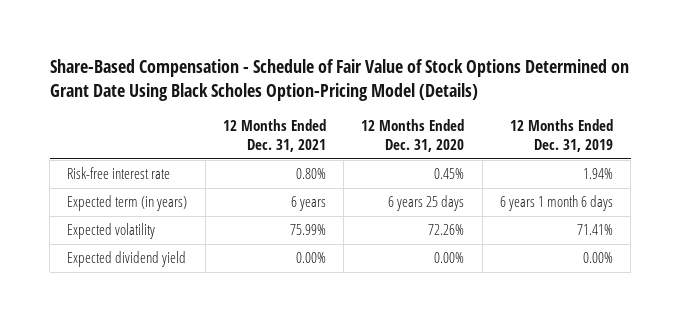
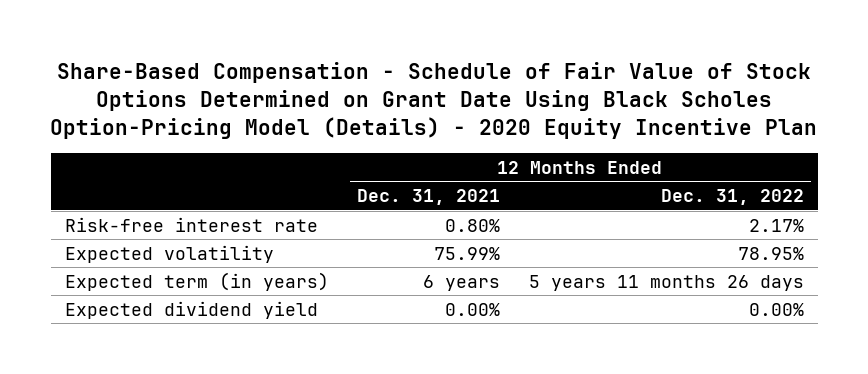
- Share-Based Compensation - Schedule of Fair Value of Stock Options Determined on Grant Date Using Black Scholes Option-Pricing Model (Details)
+ Share-Based Compensation - Schedule of Fair Value of Stock Options Determined on Grant Date Using Black Scholes Option-Pricing Model (Details) - 2020 Equity Incentive Plan
- | 12 Months Ended Dec. 31, 2021 | 12 Months Ended Dec. 31, 2020 | 12 Months Ended Dec. 31, 2019
+ | 12 Months Ended Dec. 31, 2021 | 12 Months Ended Dec. 31, 2022
moved down: Expected term (in years) | 6 years | 5 years 11 months 26 days

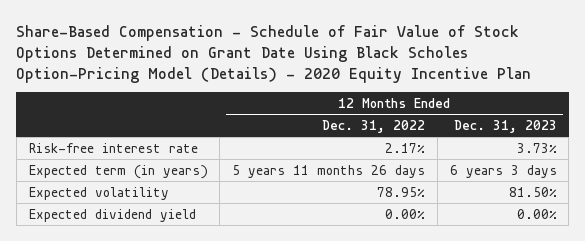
- | 12 Months Ended Dec. 31, 2021 | 12 Months Ended Dec. 31, 2022
+ | 12 Months Ended Dec. 31, 2022 | 12 Months Ended Dec. 31, 2023
moved down: Expected volatility | 78.95% | 81.50%

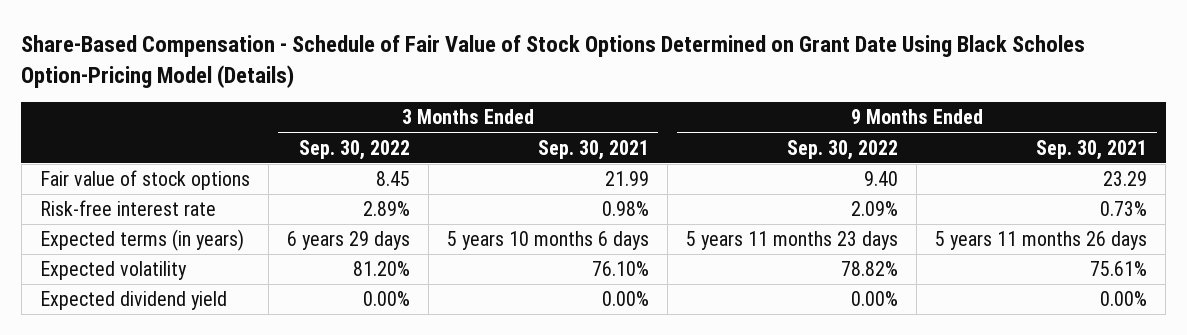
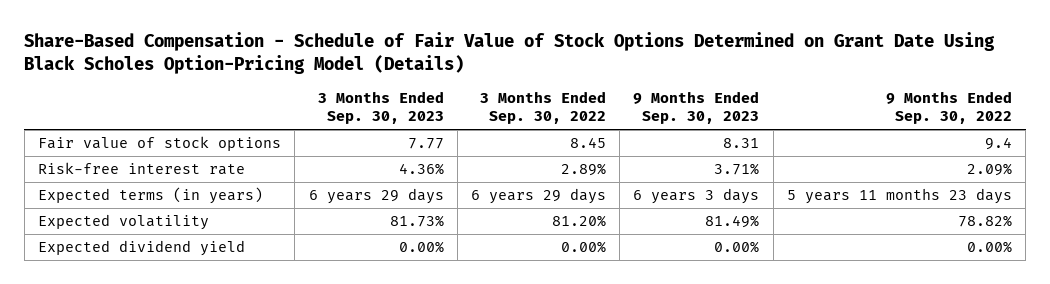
- | 3 Months Ended Sep. 30, 2022 | 3 Months Ended Sep. 30, 2021 | 9 Months Ended Sep. 30, 2022 | 9 Months Ended Sep. 30, 2021
+ | 3 Months Ended Sep. 30, 2023 | 3 Months Ended Sep. 30, 2022 | 9 Months Ended Sep. 30, 2023 | 9 Months Ended Sep. 30, 2022
- Fair value of stock options | 8.45 | 21.99 | 9.40 | 23.29
+ Fair value of stock options | 7.77 | 8.45 | 8.31 | 9.4

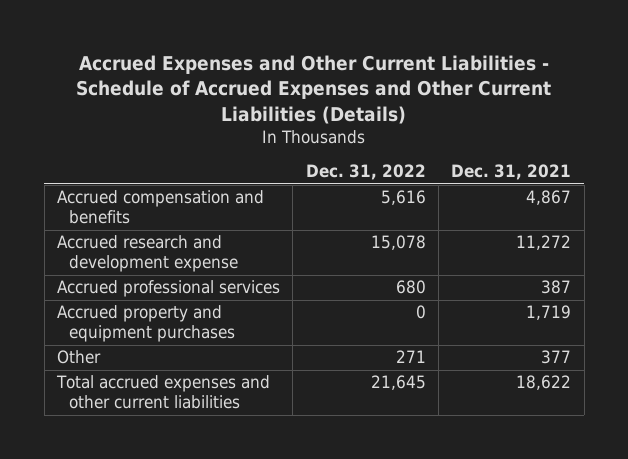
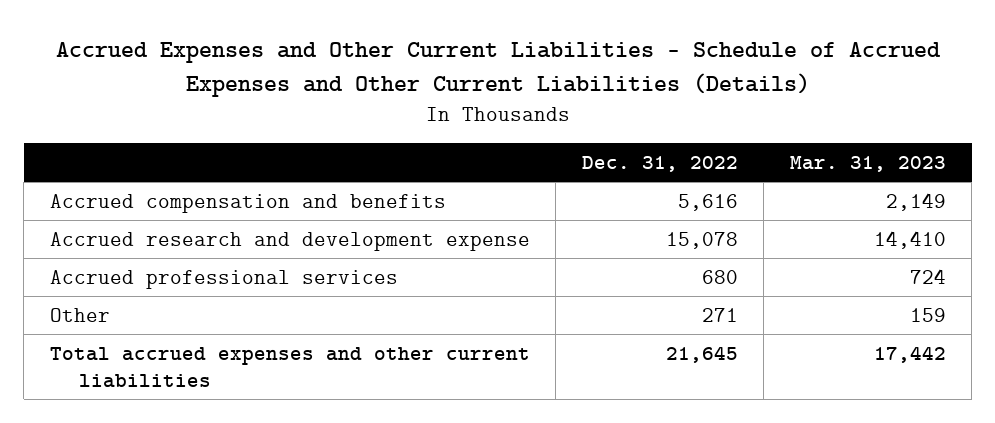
- | Dec. 31, 2022 | Dec. 31, 2021
+ | Dec. 31, 2022 | Mar. 31, 2023
- Accrued property and equipment purchases | 0 | 1,719

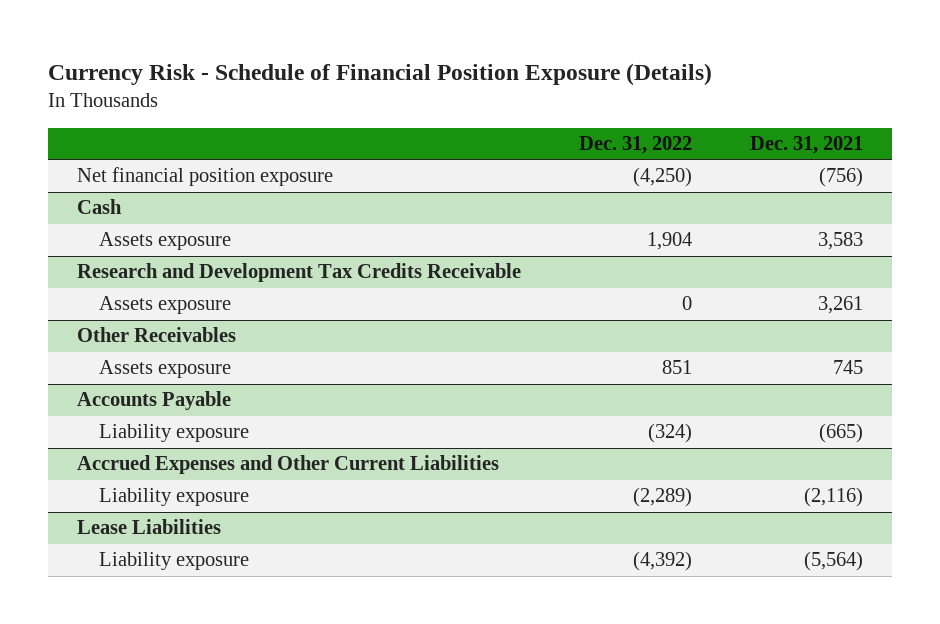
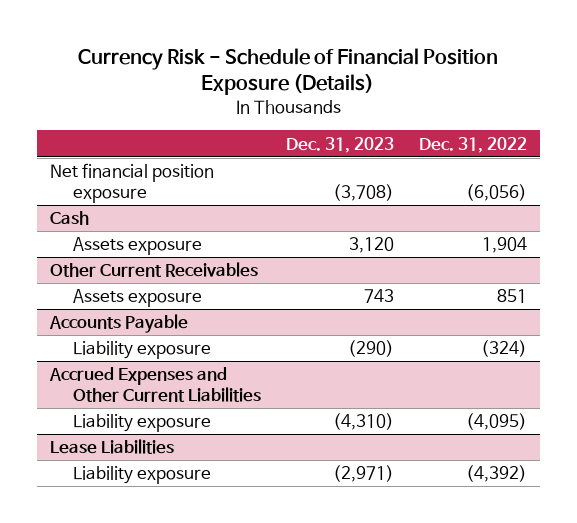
- | Dec. 31, 2022 | Dec. 31, 2021
+ | Dec. 31, 2023 | Dec. 31, 2022
- Net financial position exposure | (4,250) | (756)
+ Net financial position exposure | (3,708) | (6,056)
- Research and Development Tax Credits Receivable
- Assets exposure | 0 | 3,261
- Other Receivables
+ Other Current Receivables
@ Accrued Expenses and Other Current Liabilities
- Liability exposure | (2,289) | (2,116)
+ Liability exposure | (4,310) | (4,095)

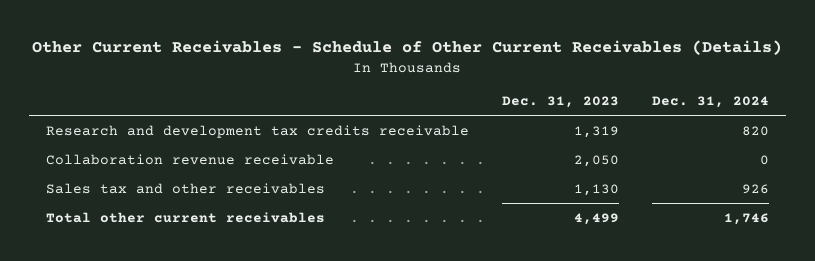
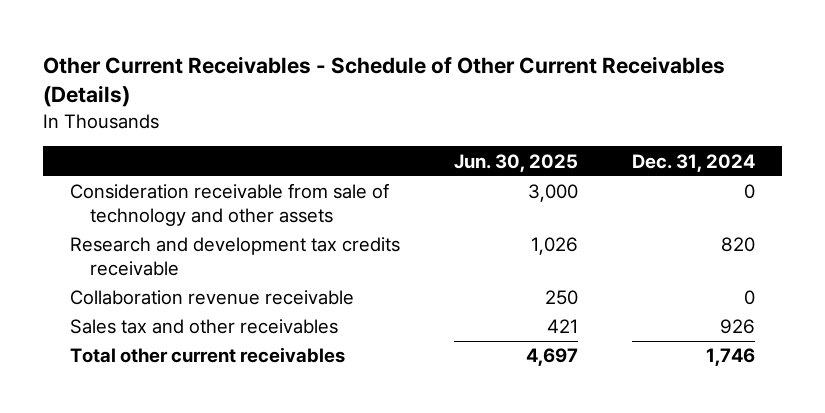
- | Dec. 31, 2023 | Dec. 31, 2024
+ | Jun. 30, 2025 | Dec. 31, 2024
+ Consideration receivable from sale of technology and other assets | 3,000 | 0

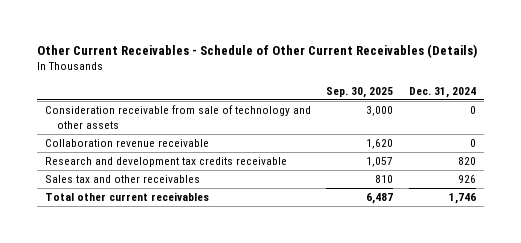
- | Jun. 30, 2025 | Dec. 31, 2024
+ | Sep. 30, 2025 | Dec. 31, 2024
moved down: Research and development tax credits receivable | 1,057 | 820

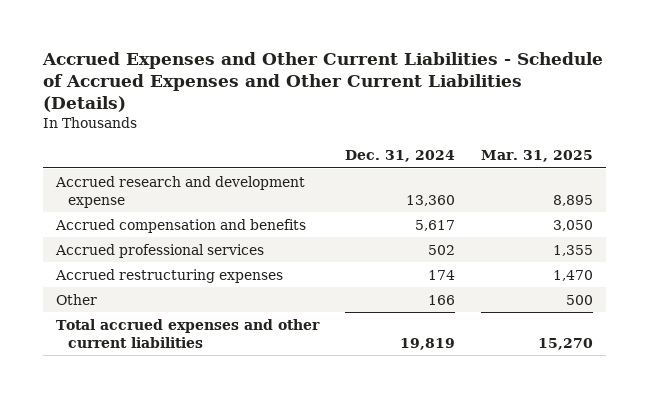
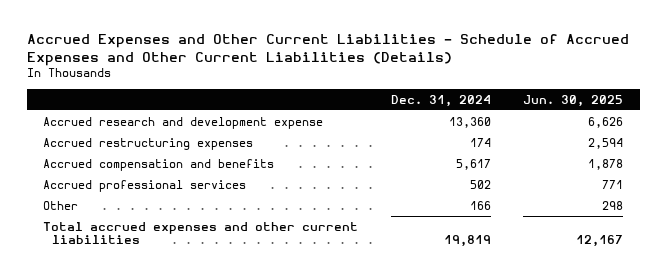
- | Dec. 31, 2024 | Mar. 31, 2025
+ | Dec. 31, 2024 | Jun. 30, 2025
moved up: Accrued restructuring expenses | 174 | 2,594

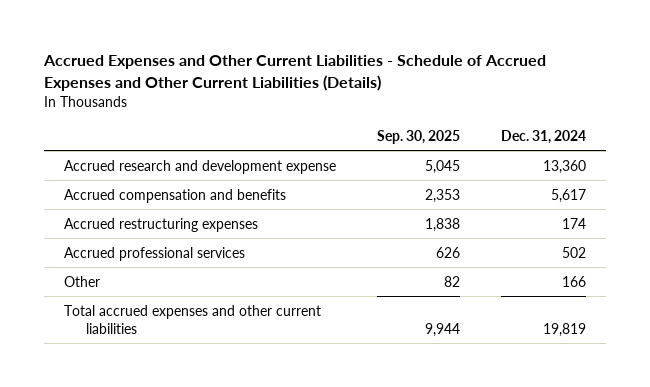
- | Dec. 31, 2024 | Jun. 30, 2025
+ | Sep. 30, 2025 | Dec. 31, 2024
moved down: Accrued restructuring expenses | 1,838 | 174

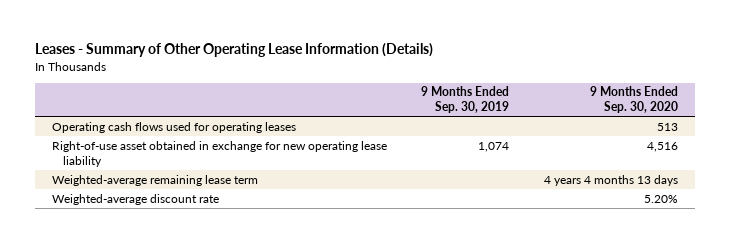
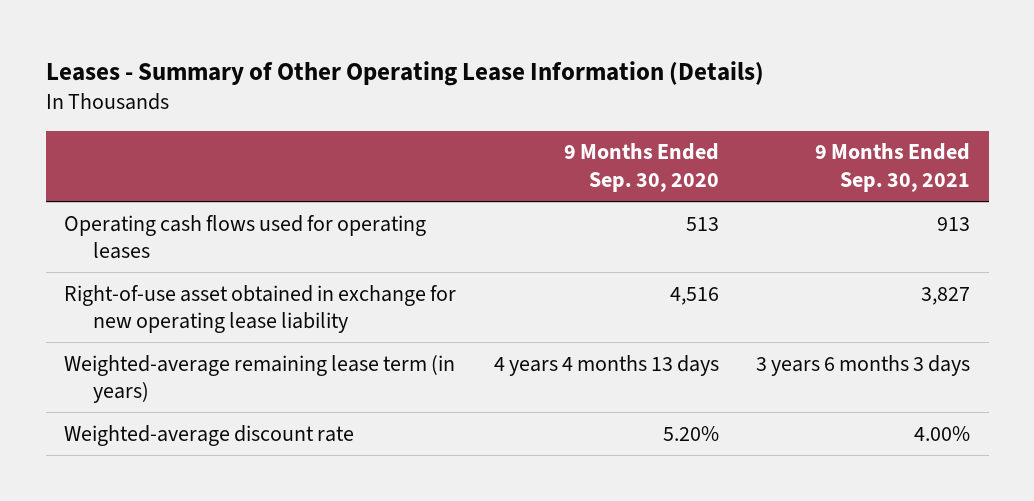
- | 9 Months Ended Sep. 30, 2019 | 9 Months Ended Sep. 30, 2020
+ | 9 Months Ended Sep. 30, 2020 | 9 Months Ended Sep. 30, 2021
- Weighted-average remaining lease term | | 4 years 4 months 13 days
+ Weighted-average remaining lease term (in years) | 4 years 4 months 13 days | 3 years 6 months 3 days

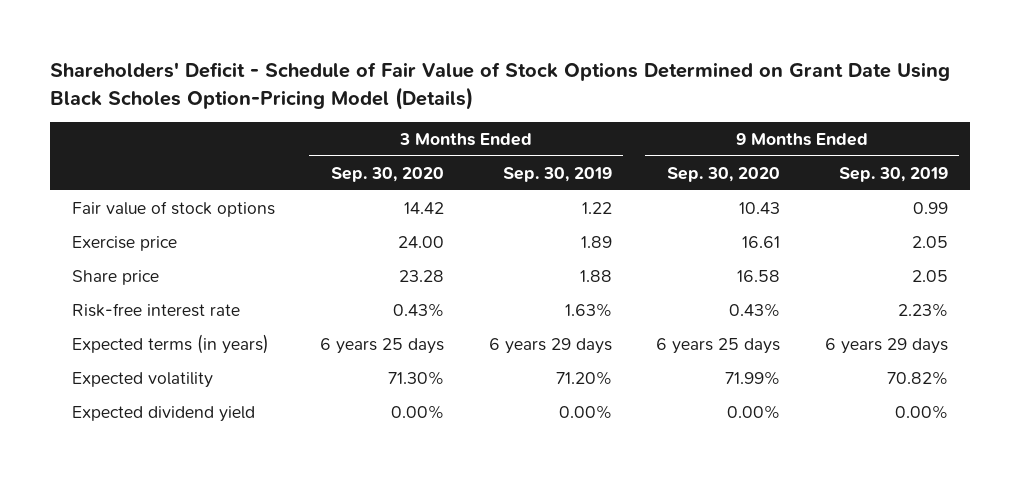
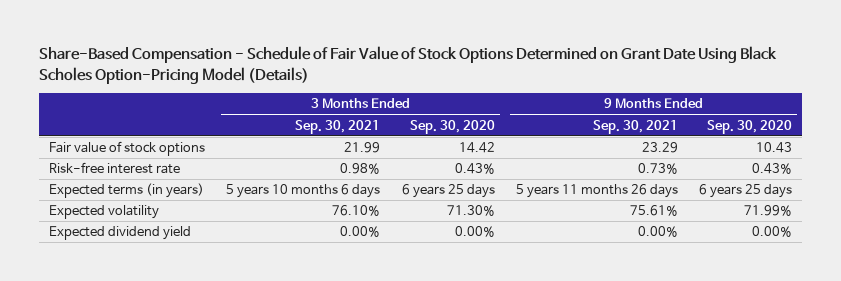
- Shareholders' Deficit - Schedule of Fair Value of Stock Options Determined on Grant Date Using Black Scholes Option-Pricing Model (Details)
+ Share-Based Compensation - Schedule of Fair Value of Stock Options Determined on Grant Date Using Black Scholes Option-Pricing Model (Details)
- | 3 Months Ended Sep. 30, 2020 | 3 Months Ended Sep. 30, 2019 | 9 Months Ended Sep. 30, 2020 | 9 Months Ended Sep. 30, 2019
+ | 3 Months Ended Sep. 30, 2021 | 3 Months Ended Sep. 30, 2020 | 9 Months Ended Sep. 30, 2021 | 9 Months Ended Sep. 30, 2020
- Exercise price | 24.00 | 1.89 | 16.61 | 2.05
- Share price | 23.28 | 1.88 | 16.58 | 2.05

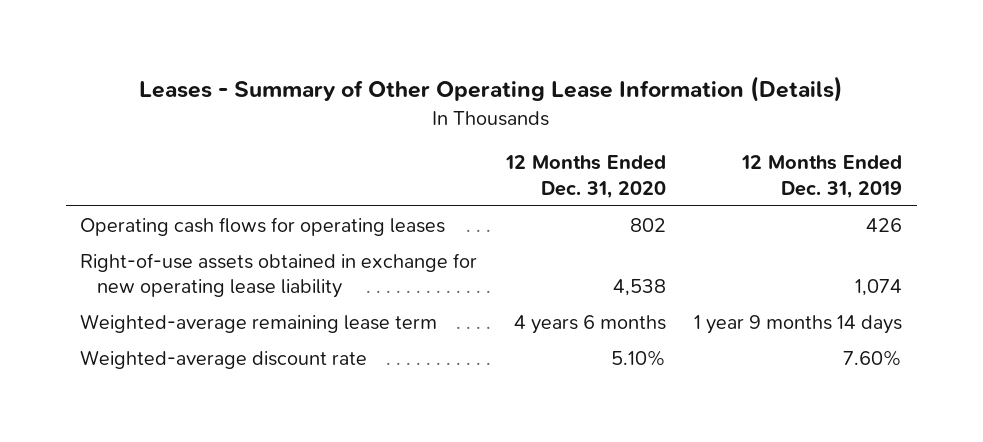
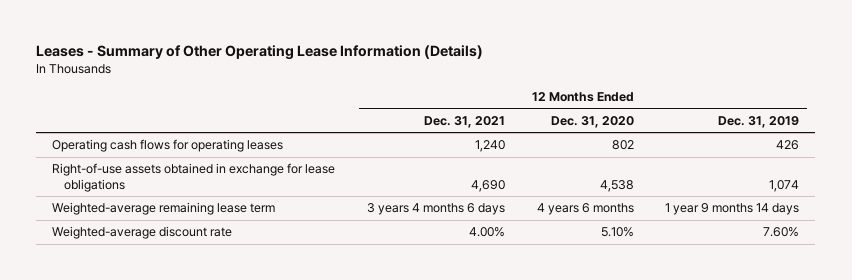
- | 12 Months Ended Dec. 31, 2020 | 12 Months Ended Dec. 31, 2019
+ | 12 Months Ended Dec. 31, 2021 | 12 Months Ended Dec. 31, 2020 | 12 Months Ended Dec. 31, 2019
- Right-of-use assets obtained in exchange for new operating lease liability | 4,538 | 1,074
+ Right-of-use assets obtained in exchange for lease obligations | 4,690 | 4,538 | 1,074

